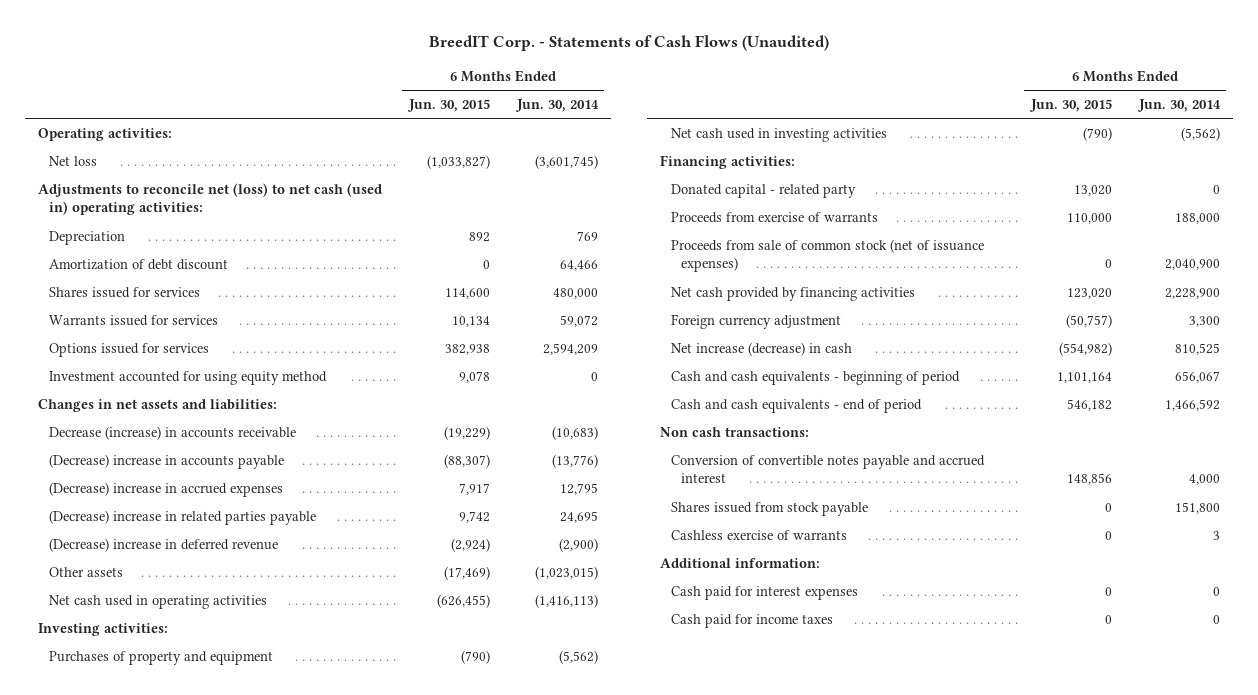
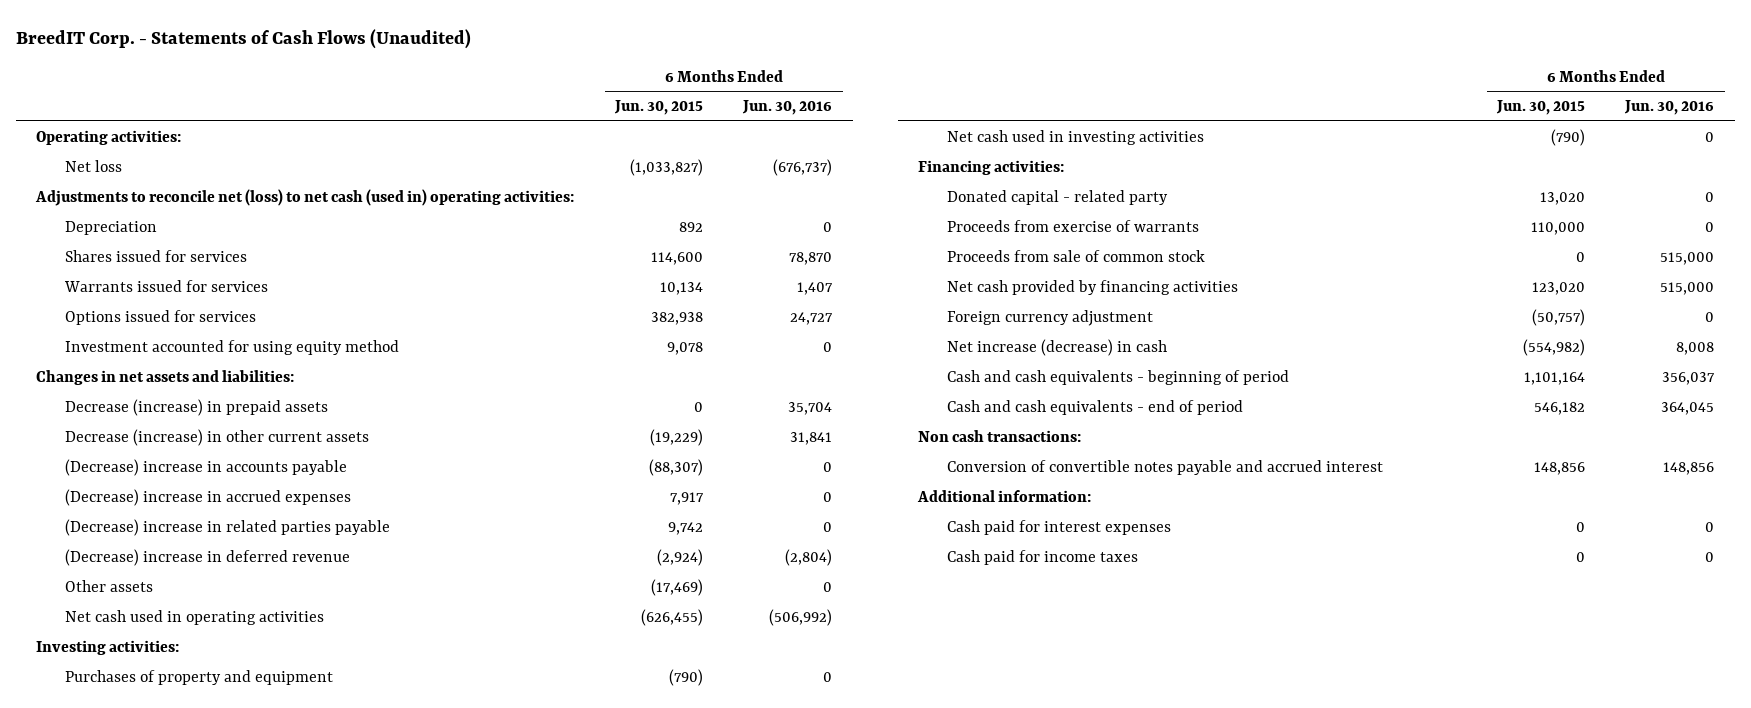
- | 6 Months Ended Jun. 30, 2015 | 6 Months Ended Jun. 30, 2014
+ | 6 Months Ended Jun. 30, 2015 | 6 Months Ended Jun. 30, 2016
- Amortization of debt discount | 0 | 64,466
- Decrease (increase) in accounts receivable | (19,229) | (10,683)
+ Decrease (increase) in prepaid assets | 0 | 35,704
+ Decrease (increase) in other current assets | (19,229) | 31,841
- Proceeds from sale of common stock (net of issuance expenses) | 0 | 2,040,900
+ Proceeds from sale of common stock | 0 | 515,000
- Shares issued from stock payable | 0 | 151,800
- Cashless exercise of warrants | 0 | 3

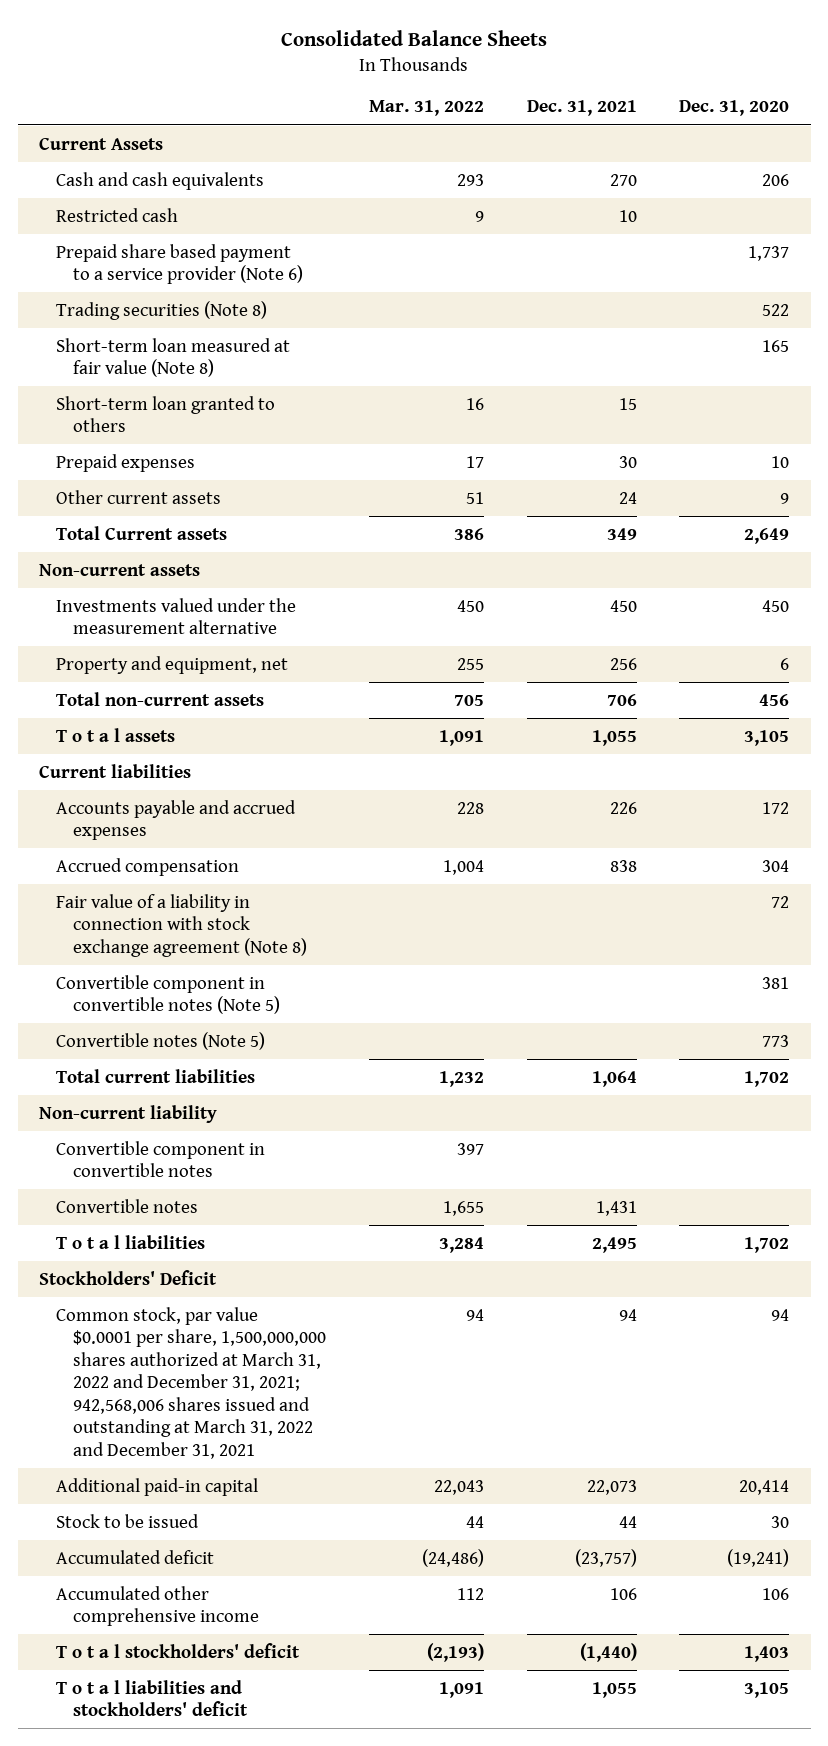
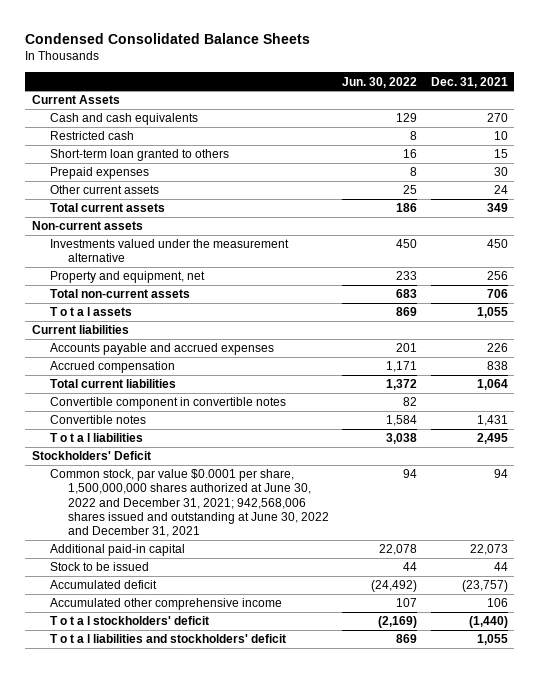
- Consolidated Balance Sheets
+ Condensed Consolidated Balance Sheets
- | Mar. 31, 2022 | Dec. 31, 2021 | Dec. 31, 2020
+ | Jun. 30, 2022 | Dec. 31, 2021
- Prepaid share based payment to a service provider (Note 6) | | | 1,737
- Trading securities (Note 8) | | | 522
- Short-term loan measured at fair value (Note 8) | | | 165
- Total Current assets | 386 | 349 | 2,649
+ Total current assets | 186 | 349
- Fair value of a liability in connection with stock exchange agreement (Note 8) | | | 72
- Convertible component in convertible notes (Note 5) | | | 381
- Convertible notes (Note 5) | | | 773
- Non-current liability
- Common stock, par value $0.0001 per share, 1,500,000,000 shares authorized at March 31, 2022 and December 31, 2021; 942,568,006 shares issued and outstanding at March 31, 2022 and December 31, 2021 | 94 | 94 | 94
+ Common stock, par value $0.0001 per share, 1,500,000,000 shares authorized at June 30, 2022 and December 31, 2021; 942,568,006 shares issued and outstanding at June 30, 2022 and December 31, 2021 | 94 | 94

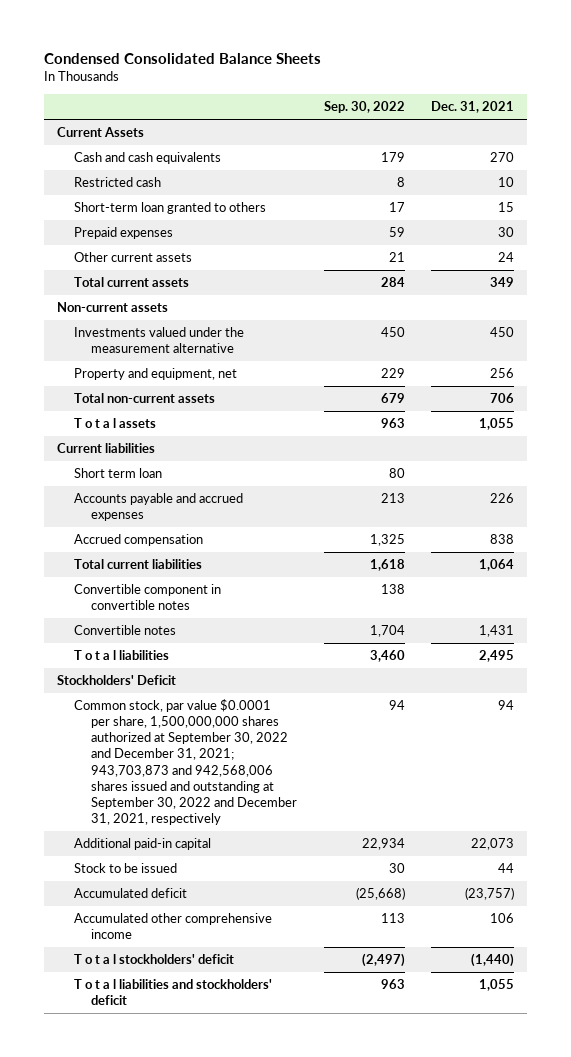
- | Jun. 30, 2022 | Dec. 31, 2021
+ | Sep. 30, 2022 | Dec. 31, 2021
+ Short term loan | 80 |
- Common stock, par value $0.0001 per share, 1,500,000,000 shares authorized at June 30, 2022 and December 31, 2021; 942,568,006 shares issued and outstanding at June 30, 2022 and December 31, 2021 | 94 | 94
+ Common stock, par value $0.0001 per share, 1,500,000,000 shares authorized at September 30, 2022 and December 31, 2021; 943,703,873 and 942,568,006 shares issued and outstanding at September 30, 2022 and December 31, 2021, respectively | 94 | 94

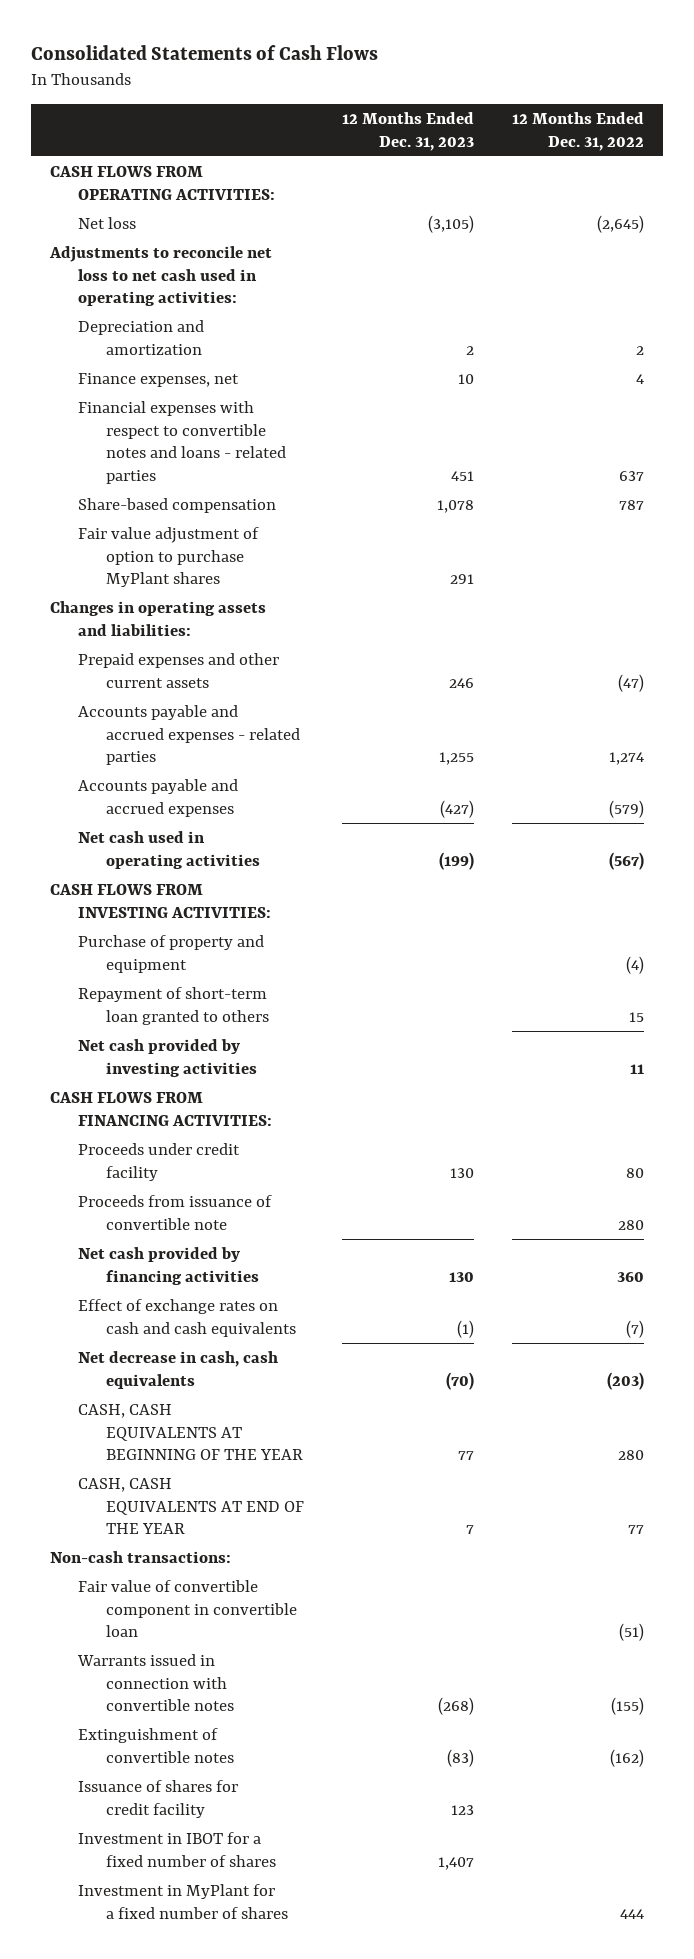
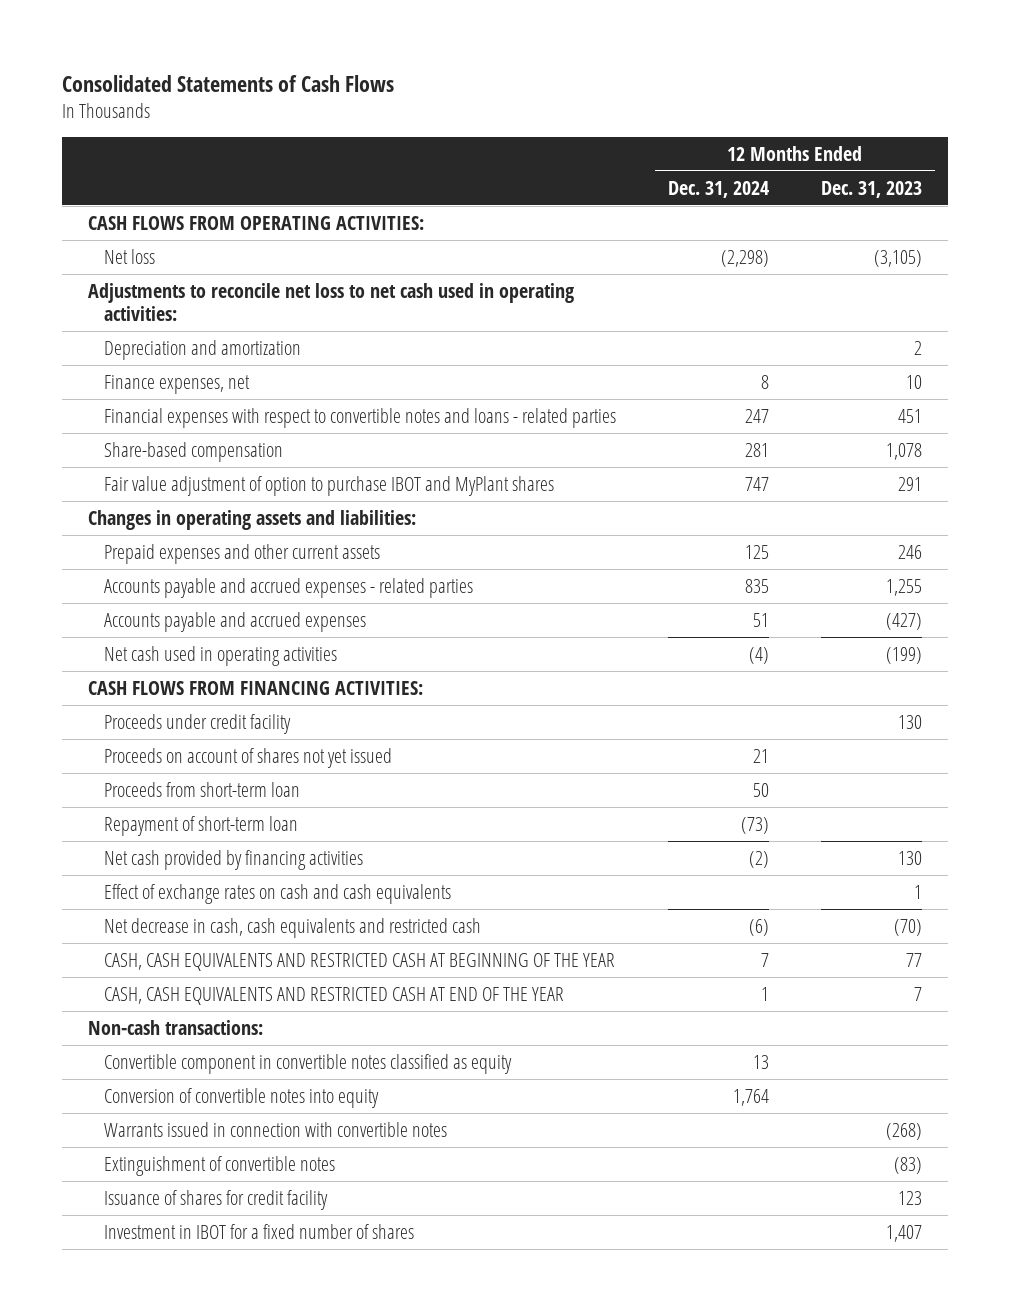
- | 12 Months Ended Dec. 31, 2023 | 12 Months Ended Dec. 31, 2022
+ | 12 Months Ended Dec. 31, 2024 | 12 Months Ended Dec. 31, 2023
- Fair value adjustment of option to purchase MyPlant shares | 291 |
+ Fair value adjustment of option to purchase IBOT and MyPlant shares | 747 | 291
- CASH FLOWS FROM INVESTING ACTIVITIES:
- Purchase of property and equipment | | (4)
- Repayment of short-term loan granted to others | | 15
- Net cash provided by investing activities | | 11
- Proceeds from issuance of convertible note | | 280
+ Proceeds on account of shares not yet issued | 21 |
+ Proceeds from short-term loan | 50 |
+ Repayment of short-term loan | (73) |
- Effect of exchange rates on cash and cash equivalents | (1) | (7)
- Net decrease in cash, cash equivalents | (70) | (203)
- CASH, CASH EQUIVALENTS AT BEGINNING OF THE YEAR | 77 | 280
- CASH, CASH EQUIVALENTS AT END OF THE YEAR | 7 | 77
+ Effect of exchange rates on cash and cash equivalents | | 1
+ Net decrease in cash, cash equivalents and restricted cash | (6) | (70)
+ CASH, CASH EQUIVALENTS AND RESTRICTED CASH AT BEGINNING OF THE YEAR | 7 | 77
+ CASH, CASH EQUIVALENTS AND RESTRICTED CASH AT END OF THE YEAR | 1 | 7
- Fair value of convertible component in convertible loan | | (51)
+ Convertible component in convertible notes classified as equity | 13 |
+ Conversion of convertible notes into equity | 1,764 |
- Investment in MyPlant for a fixed number of shares | | 444

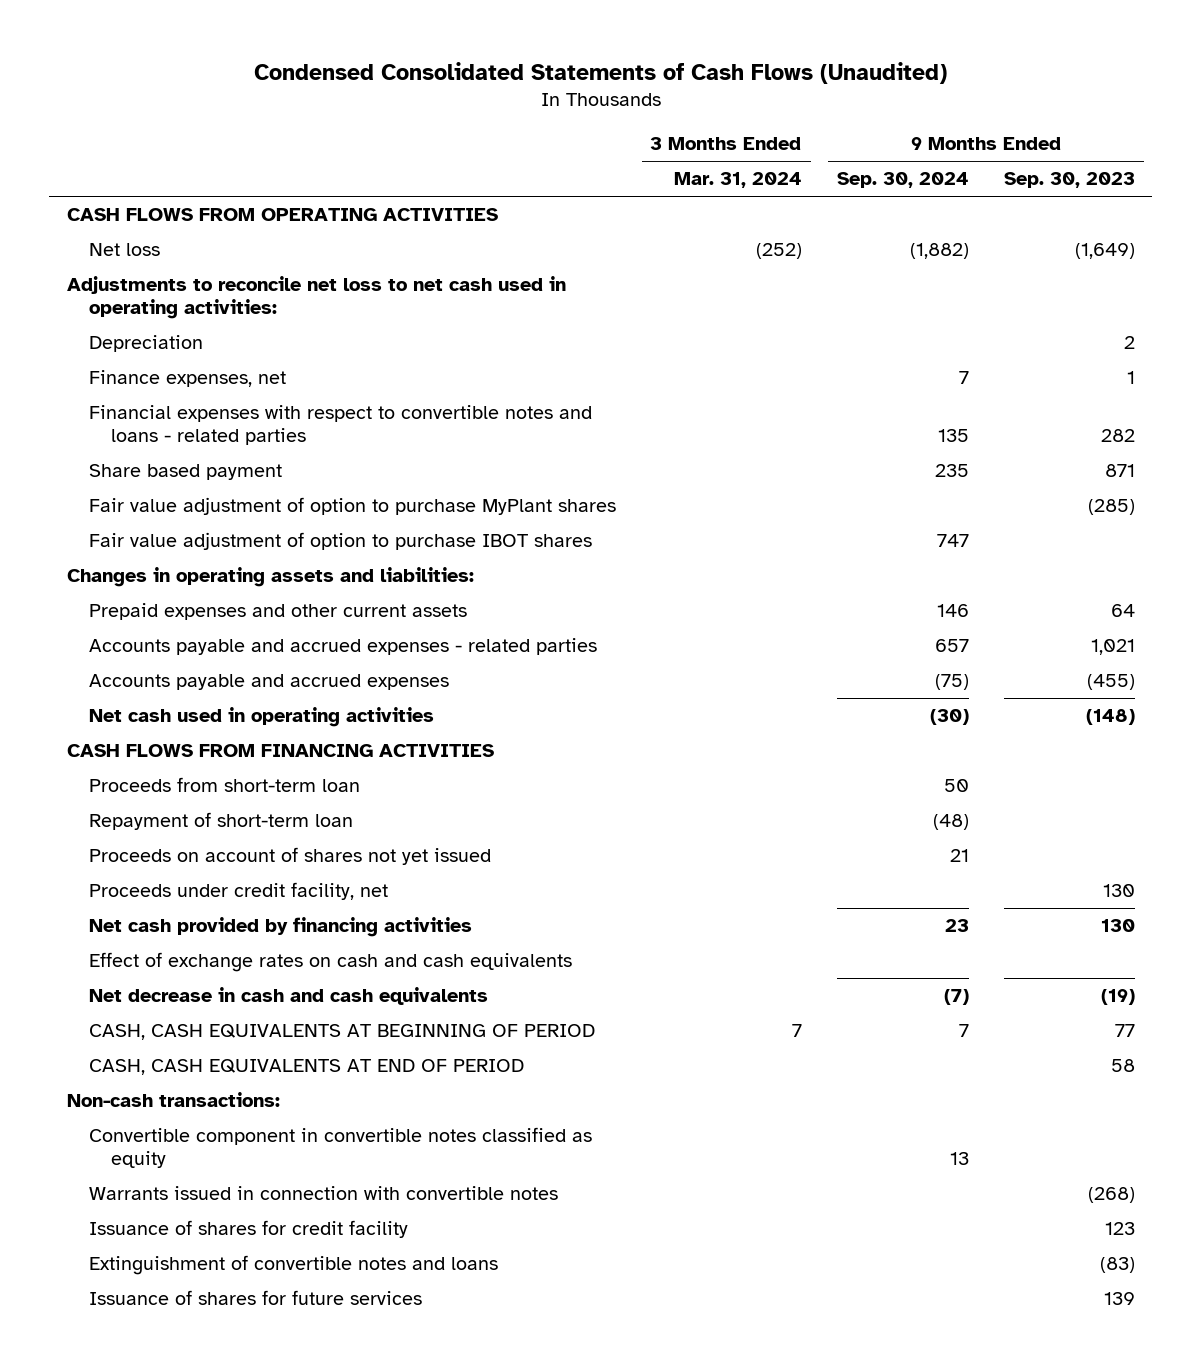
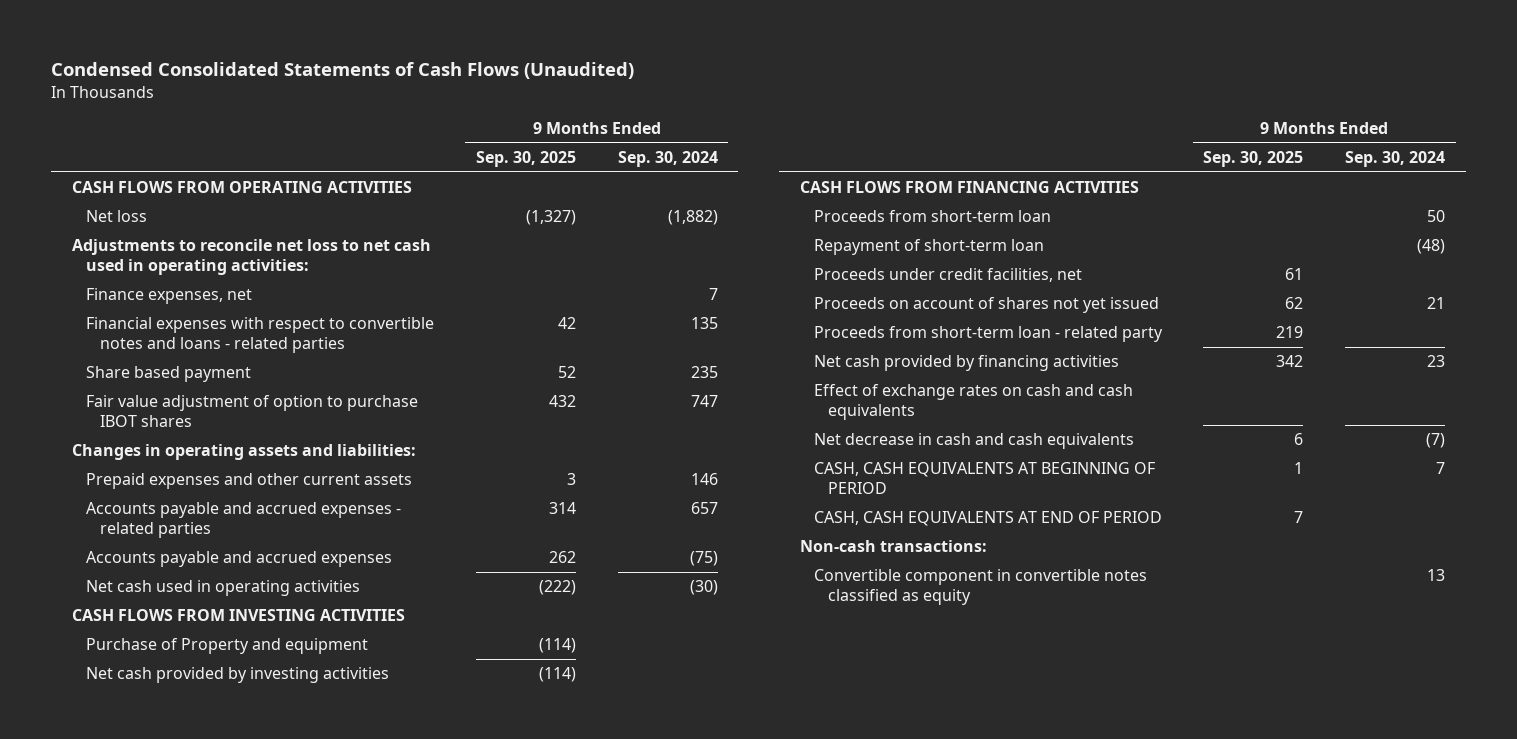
- | 3 Months Ended Mar. 31, 2024 | 9 Months Ended Sep. 30, 2024 | 9 Months Ended Sep. 30, 2023
+ | 9 Months Ended Sep. 30, 2025 | 9 Months Ended Sep. 30, 2024
- Depreciation | | | 2
- Fair value adjustment of option to purchase MyPlant shares | | | (285)
+ CASH FLOWS FROM INVESTING ACTIVITIES
+ Purchase of Property and equipment | (114) |
+ Net cash provided by investing activities | (114) |
+ Proceeds under credit facilities, net | 61 |
- Proceeds under credit facility, net | | | 130
+ Proceeds from short-term loan - related party | 219 |
- Warrants issued in connection with convertible notes | | | (268)
- Issuance of shares for credit facility | | | 123
- Extinguishment of convertible notes and loans | | | (83)
- Issuance of shares for future services | | | 139

